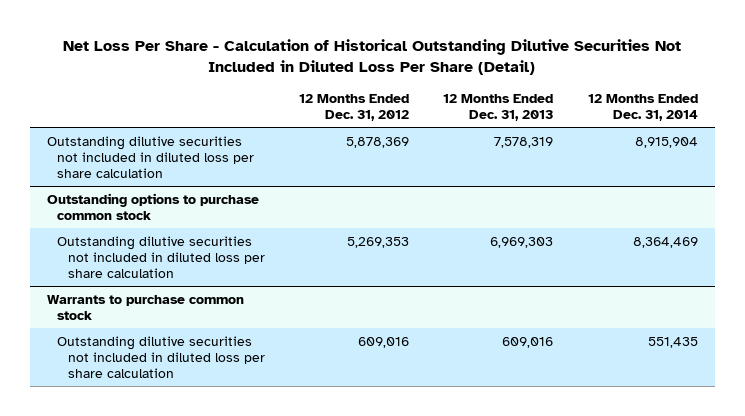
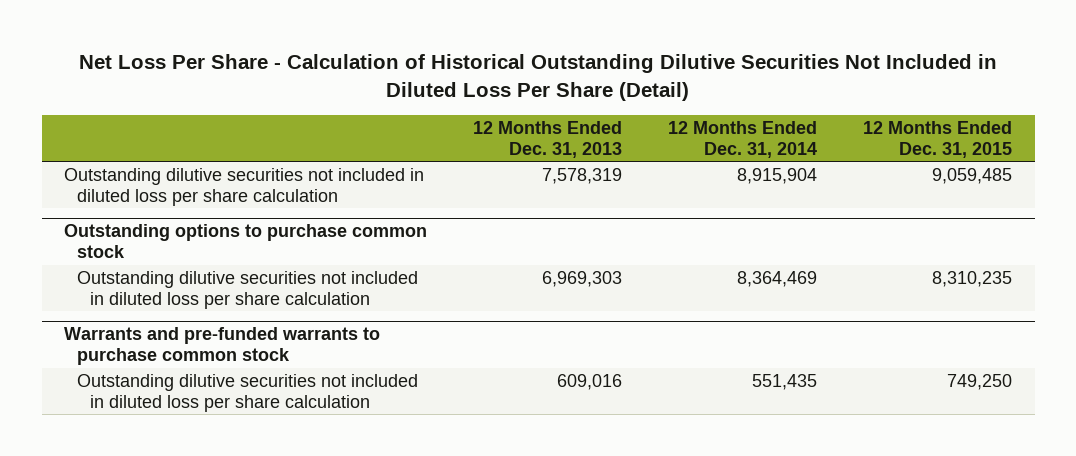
- | 12 Months Ended Dec. 31, 2012 | 12 Months Ended Dec. 31, 2013 | 12 Months Ended Dec. 31, 2014
+ | 12 Months Ended Dec. 31, 2013 | 12 Months Ended Dec. 31, 2014 | 12 Months Ended Dec. 31, 2015
- Warrants to purchase common stock
+ Warrants and pre-funded warrants to purchase common stock

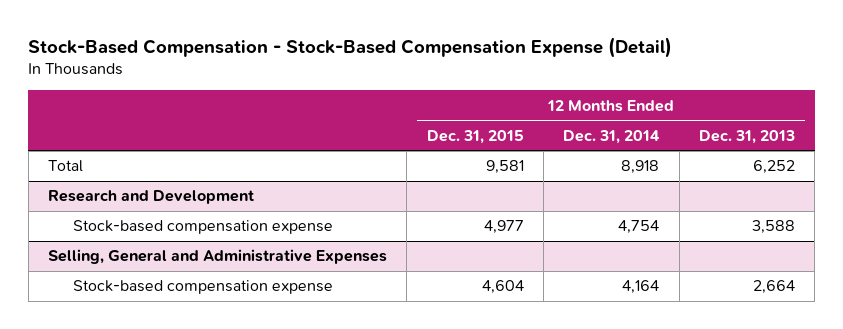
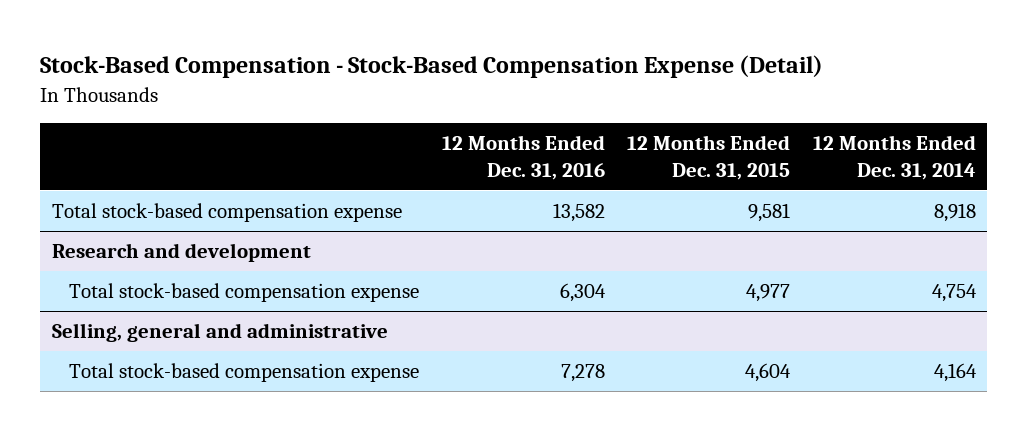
- | 12 Months Ended Dec. 31, 2015 | 12 Months Ended Dec. 31, 2014 | 12 Months Ended Dec. 31, 2013
+ | 12 Months Ended Dec. 31, 2016 | 12 Months Ended Dec. 31, 2015 | 12 Months Ended Dec. 31, 2014
- Total | 9,581 | 8,918 | 6,252
- Research and Development
- Stock-based compensation expense | 4,977 | 4,754 | 3,588
- Selling, General and Administrative Expenses
- Stock-based compensation expense | 4,604 | 4,164 | 2,664
+ Total stock-based compensation expense | 13,582 | 9,581 | 8,918
+ Research and development
+ Total stock-based compensation expense | 6,304 | 4,977 | 4,754
+ Selling, general and administrative
+ Total stock-based compensation expense | 7,278 | 4,604 | 4,164

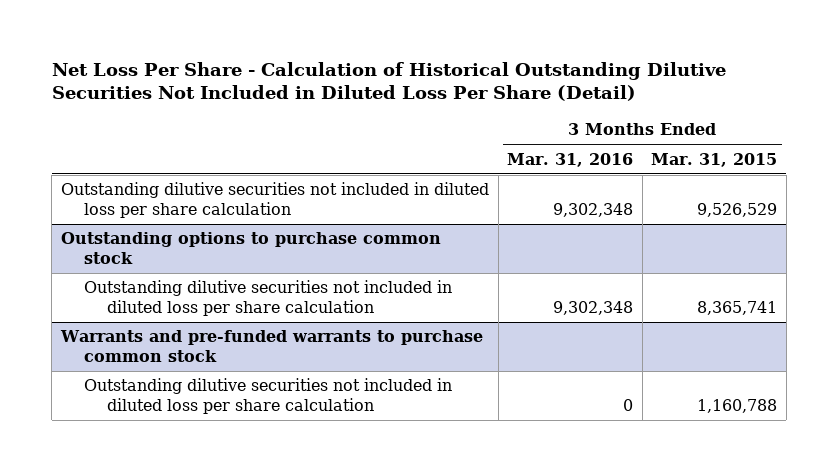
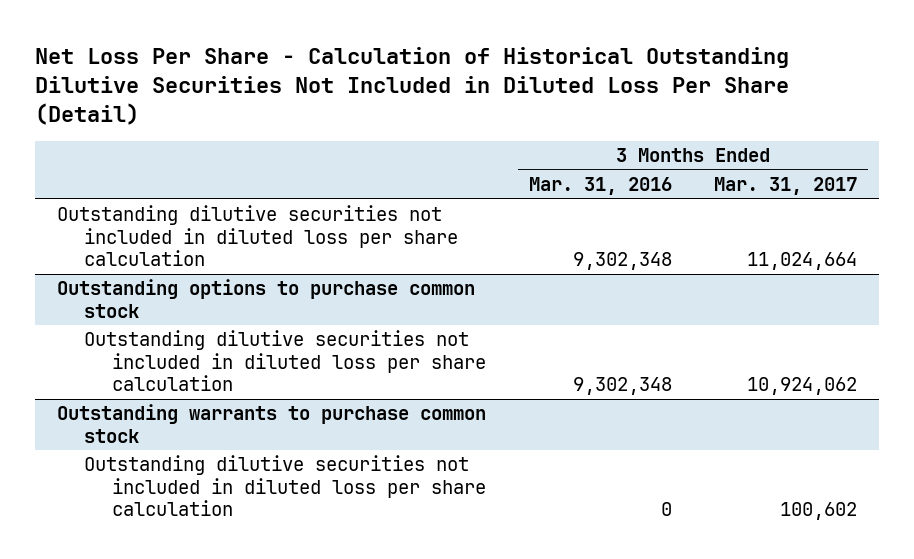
- | 3 Months Ended Mar. 31, 2016 | 3 Months Ended Mar. 31, 2015
+ | 3 Months Ended Mar. 31, 2016 | 3 Months Ended Mar. 31, 2017
- Warrants and pre-funded warrants to purchase common stock
+ Outstanding warrants to purchase common stock

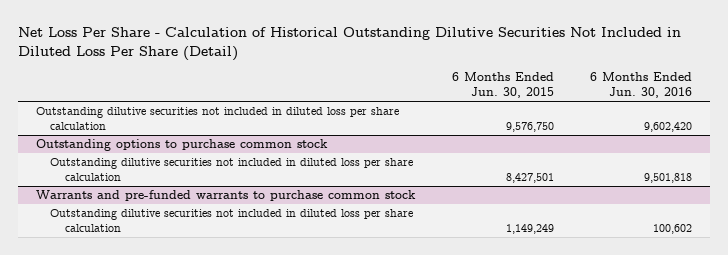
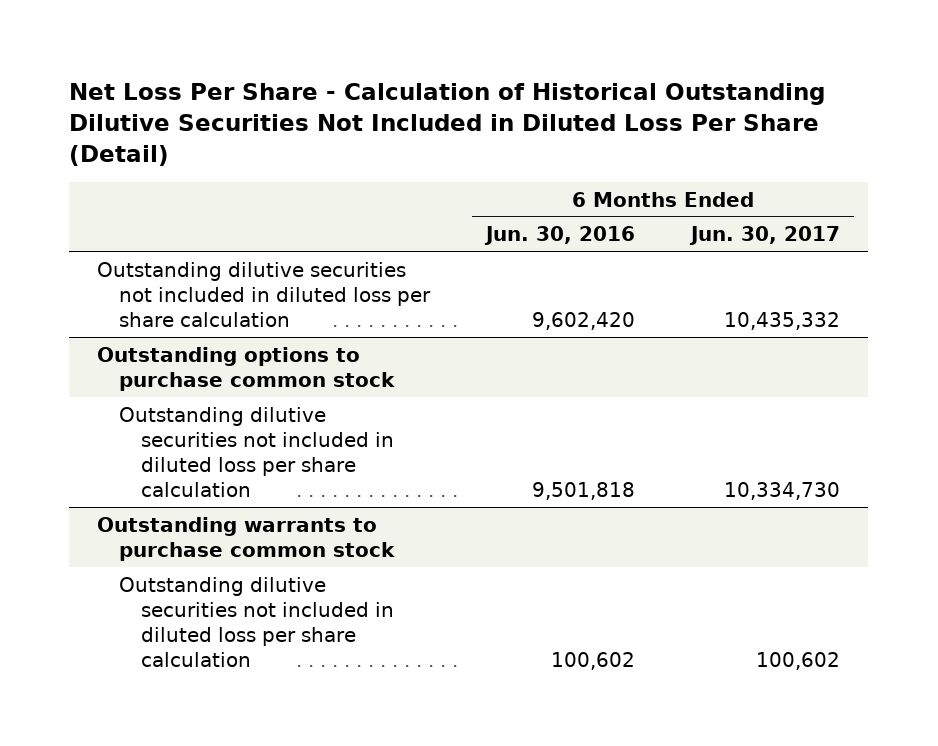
- | 6 Months Ended Jun. 30, 2015 | 6 Months Ended Jun. 30, 2016
+ | 6 Months Ended Jun. 30, 2016 | 6 Months Ended Jun. 30, 2017
- Warrants and pre-funded warrants to purchase common stock
+ Outstanding warrants to purchase common stock

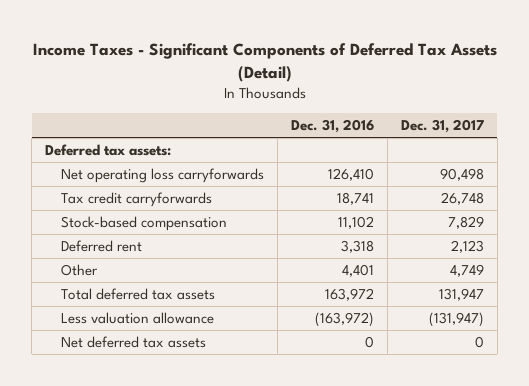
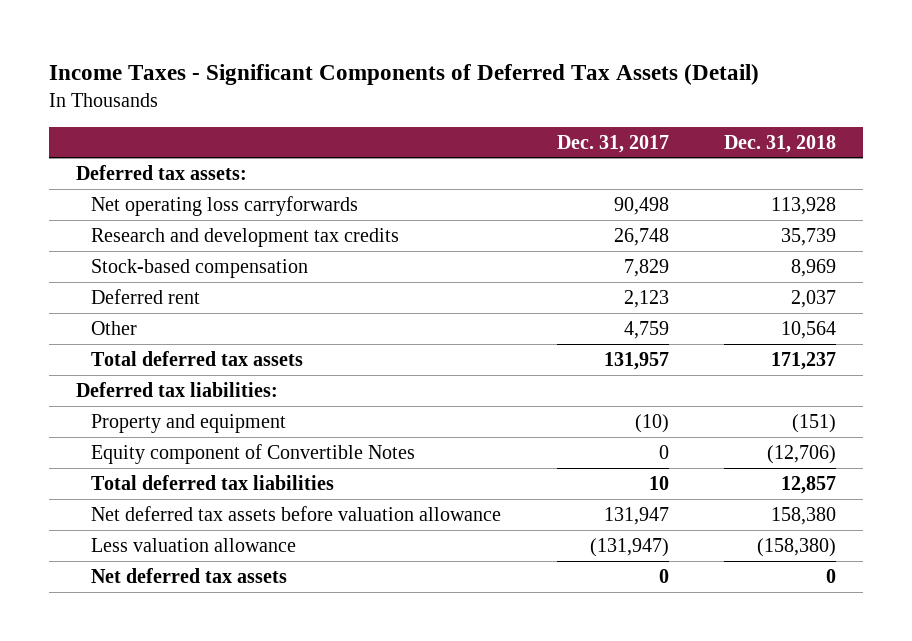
- | Dec. 31, 2016 | Dec. 31, 2017
+ | Dec. 31, 2017 | Dec. 31, 2018
- Tax credit carryforwards | 18,741 | 26,748
+ Research and development tax credits | 26,748 | 35,739
- Other | 4,401 | 4,749
- Total deferred tax assets | 163,972 | 131,947
+ Other | 4,759 | 10,564
+ Total deferred tax assets | 131,957 | 171,237
+ Deferred tax liabilities:
+ Property and equipment | (10) | (151)
+ Equity component of Convertible Notes | 0 | (12,706)
+ Total deferred tax liabilities | 10 | 12,857
+ Net deferred tax assets before valuation allowance | 131,947 | 158,380

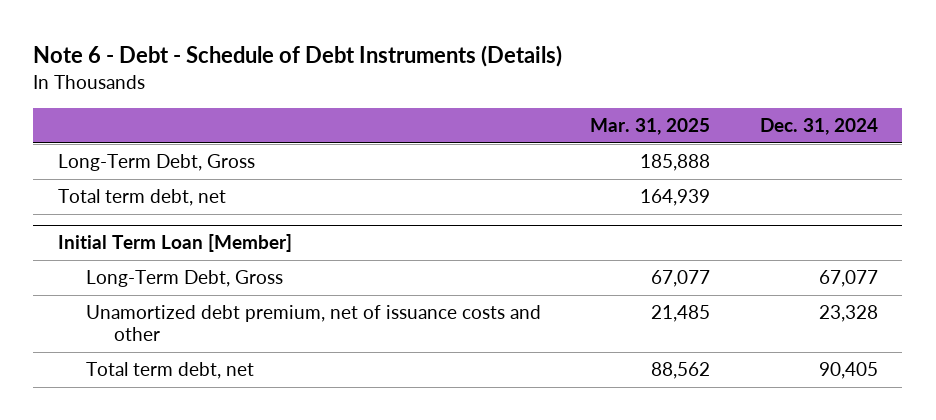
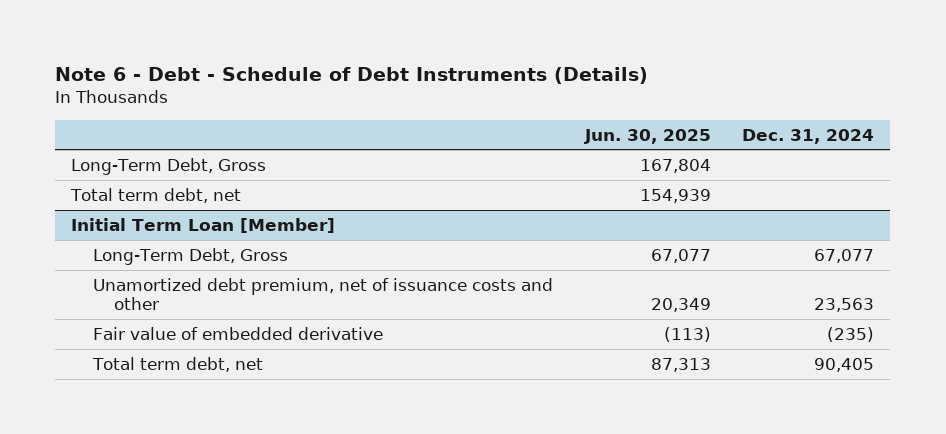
- | Mar. 31, 2025 | Dec. 31, 2024
+ | Jun. 30, 2025 | Dec. 31, 2024
@ Initial Term Loan [Member]
- Unamortized debt premium, net of issuance costs and other | 21,485 | 23,328
+ Unamortized debt premium, net of issuance costs and other | 20,349 | 23,563
+ Fair value of embedded derivative | (113) | (235)

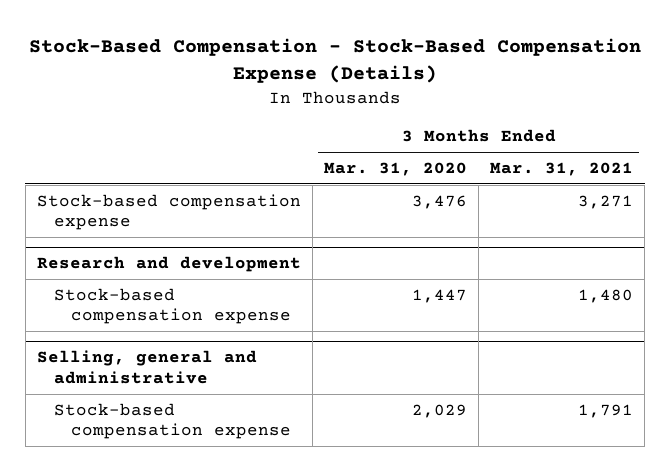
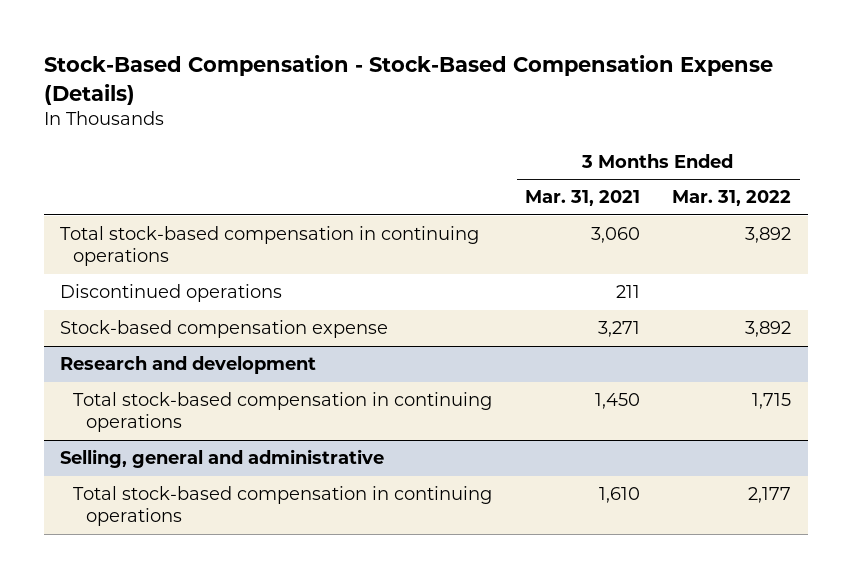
- | 3 Months Ended Mar. 31, 2020 | 3 Months Ended Mar. 31, 2021
+ | 3 Months Ended Mar. 31, 2021 | 3 Months Ended Mar. 31, 2022
+ Total stock-based compensation in continuing operations | 3,060 | 3,892
+ Discontinued operations | 211 |
@ Research and development
- Stock-based compensation expense | 1,447 | 1,480
+ Total stock-based compensation in continuing operations | 1,450 | 1,715
@ Selling, general and administrative
- Stock-based compensation expense | 2,029 | 1,791
+ Total stock-based compensation in continuing operations | 1,610 | 2,177

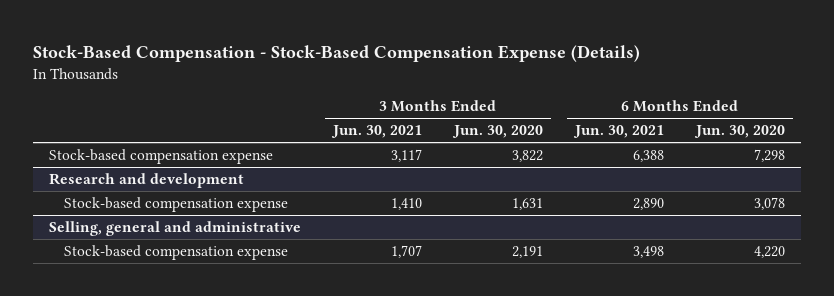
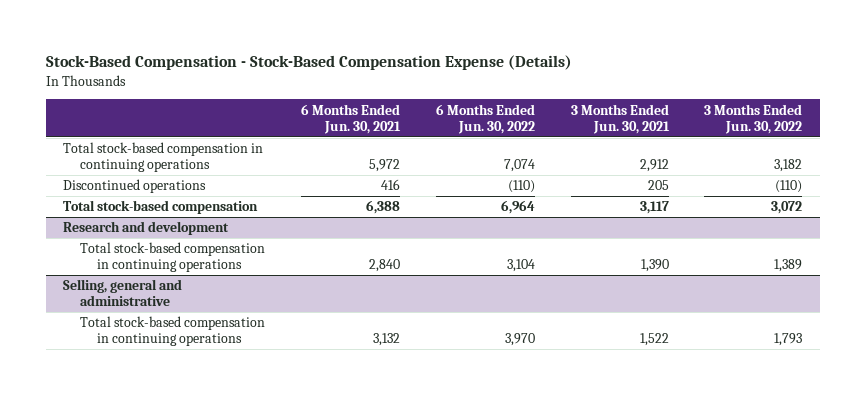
- | 3 Months Ended Jun. 30, 2021 | 3 Months Ended Jun. 30, 2020 | 6 Months Ended Jun. 30, 2021 | 6 Months Ended Jun. 30, 2020
+ | 6 Months Ended Jun. 30, 2021 | 6 Months Ended Jun. 30, 2022 | 3 Months Ended Jun. 30, 2021 | 3 Months Ended Jun. 30, 2022
- Stock-based compensation expense | 3,117 | 3,822 | 6,388 | 7,298
+ Total stock-based compensation in continuing operations | 5,972 | 7,074 | 2,912 | 3,182
+ Discontinued operations | 416 | (110) | 205 | (110)
+ Total stock-based compensation | 6,388 | 6,964 | 3,117 | 3,072
@ Research and development
- Stock-based compensation expense | 1,410 | 1,631 | 2,890 | 3,078
+ Total stock-based compensation in continuing operations | 2,840 | 3,104 | 1,390 | 1,389
@ Selling, general and administrative
- Stock-based compensation expense | 1,707 | 2,191 | 3,498 | 4,220
+ Total stock-based compensation in continuing operations | 3,132 | 3,970 | 1,522 | 1,793

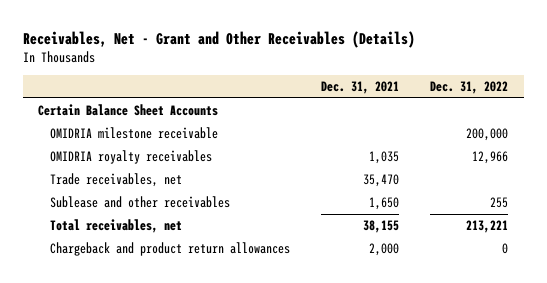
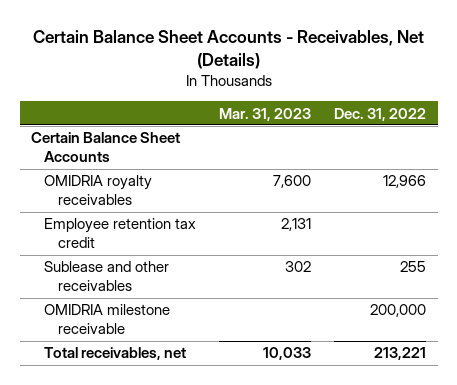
- Receivables, Net - Grant and Other Receivables (Details)
+ Certain Balance Sheet Accounts - Receivables, Net (Details)
- | Dec. 31, 2021 | Dec. 31, 2022
+ | Mar. 31, 2023 | Dec. 31, 2022
- Trade receivables, net | 35,470 |
+ Employee retention tax credit | 2,131 |
moved down: OMIDRIA milestone receivable | | 200,000
- Chargeback and product return allowances | 2,000 | 0

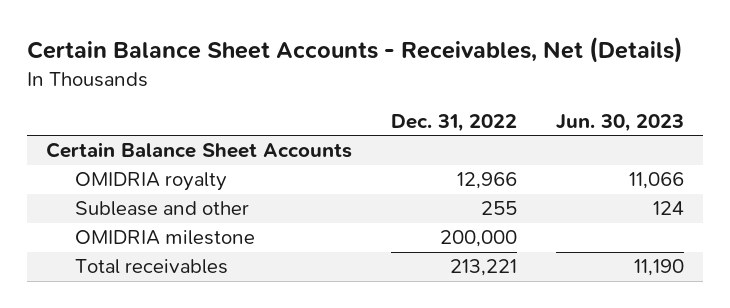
- | Mar. 31, 2023 | Dec. 31, 2022
+ | Dec. 31, 2022 | Jun. 30, 2023
- OMIDRIA royalty receivables | 7,600 | 12,966
- Employee retention tax credit | 2,131 |
- Sublease and other receivables | 302 | 255
- OMIDRIA milestone receivable | | 200,000
- Total receivables, net | 10,033 | 213,221
+ OMIDRIA royalty | 12,966 | 11,066
+ Sublease and other | 255 | 124
+ OMIDRIA milestone | 200,000 |
+ Total receivables | 213,221 | 11,190

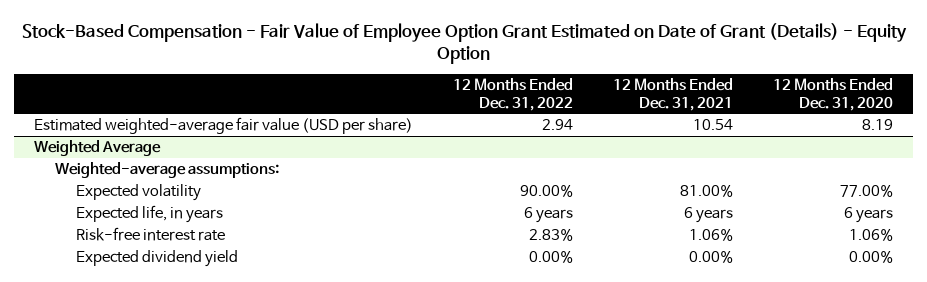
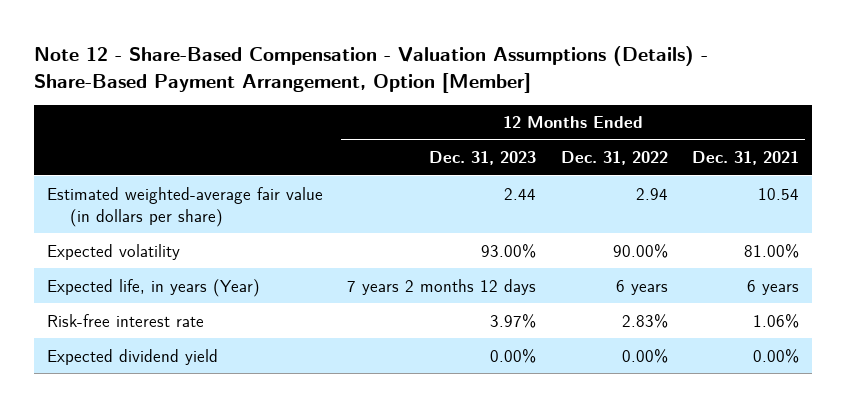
- Stock-Based Compensation - Fair Value of Employee Option Grant Estimated on Date of Grant (Details) - Equity Option
+ Note 12 - Share-Based Compensation - Valuation Assumptions (Details) - Share-Based Payment Arrangement, Option [Member]
- | 12 Months Ended Dec. 31, 2022 | 12 Months Ended Dec. 31, 2021 | 12 Months Ended Dec. 31, 2020
+ | 12 Months Ended Dec. 31, 2023 | 12 Months Ended Dec. 31, 2022 | 12 Months Ended Dec. 31, 2021
- Estimated weighted-average fair value (USD per share) | 2.94 | 10.54 | 8.19
- Weighted Average
- Weighted-average assumptions:
+ Estimated weighted-average fair value (in dollars per share) | 2.44 | 2.94 | 10.54
- Expected life, in years | 6 years | 6 years | 6 years
+ Expected life, in years (Year) | 7 years 2 months 12 days | 6 years | 6 years

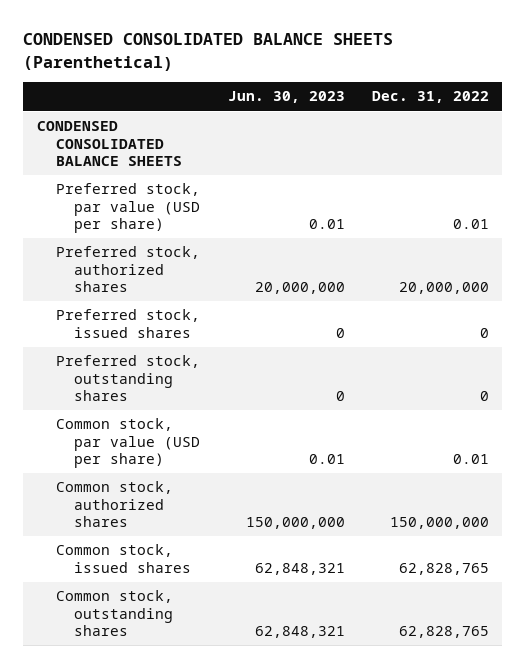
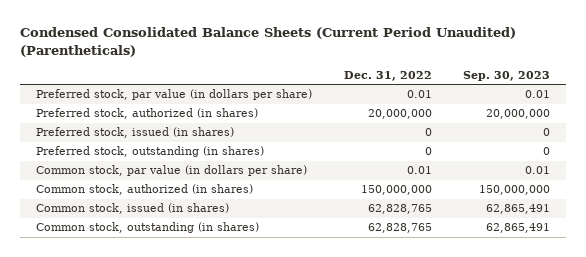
- CONDENSED CONSOLIDATED BALANCE SHEETS (Parenthetical)
+ Condensed Consolidated Balance Sheets (Current Period Unaudited) (Parentheticals)
- | Jun. 30, 2023 | Dec. 31, 2022
+ | Dec. 31, 2022 | Sep. 30, 2023
- CONDENSED CONSOLIDATED BALANCE SHEETS
- Preferred stock, par value (USD per share) | 0.01 | 0.01
- Preferred stock, authorized shares | 20,000,000 | 20,000,000
- Preferred stock, issued shares | 0 | 0
- Preferred stock, outstanding shares | 0 | 0
- Common stock, par value (USD per share) | 0.01 | 0.01
- Common stock, authorized shares | 150,000,000 | 150,000,000
- Common stock, issued shares | 62,848,321 | 62,828,765
- Common stock, outstanding shares | 62,848,321 | 62,828,765
+ Preferred stock, par value (in dollars per share) | 0.01 | 0.01
+ Preferred stock, authorized (in shares) | 20,000,000 | 20,000,000
+ Preferred stock, issued (in shares) | 0 | 0
+ Preferred stock, outstanding (in shares) | 0 | 0
+ Common stock, par value (in dollars per share) | 0.01 | 0.01
+ Common stock, authorized (in shares) | 150,000,000 | 150,000,000
+ Common stock, issued (in shares) | 62,828,765 | 62,865,491
+ Common stock, outstanding (in shares) | 62,828,765 | 62,865,491

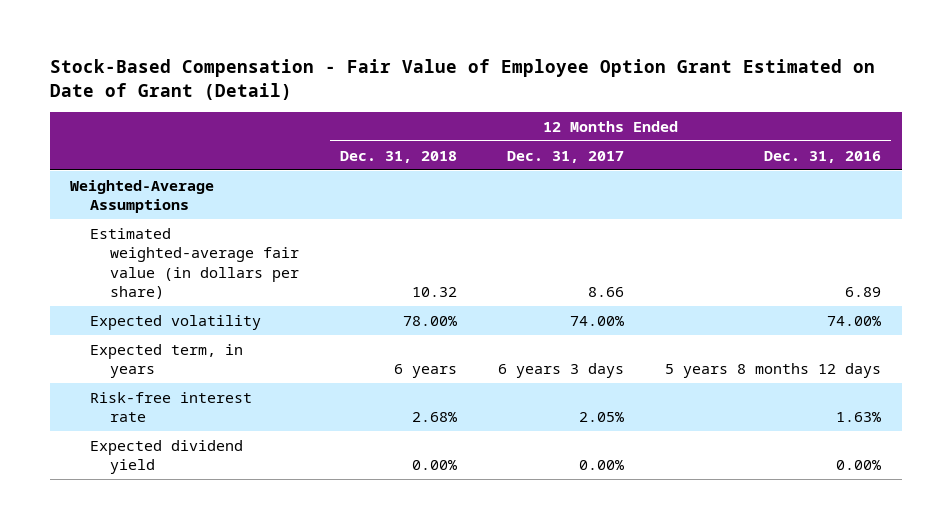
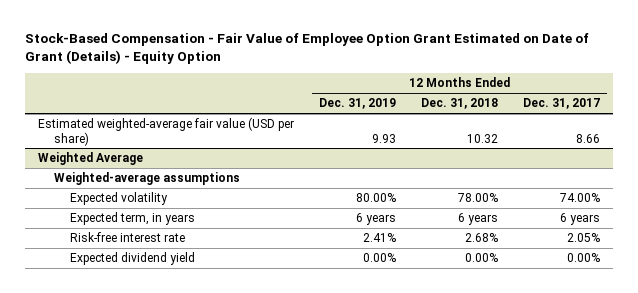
- Stock-Based Compensation - Fair Value of Employee Option Grant Estimated on Date of Grant (Detail)
+ Stock-Based Compensation - Fair Value of Employee Option Grant Estimated on Date of Grant (Details) - Equity Option
- | 12 Months Ended Dec. 31, 2018 | 12 Months Ended Dec. 31, 2017 | 12 Months Ended Dec. 31, 2016
+ | 12 Months Ended Dec. 31, 2019 | 12 Months Ended Dec. 31, 2018 | 12 Months Ended Dec. 31, 2017
- Weighted-Average Assumptions
- Estimated weighted-average fair value (in dollars per share) | 10.32 | 8.66 | 6.89
+ Estimated weighted-average fair value (USD per share) | 9.93 | 10.32 | 8.66
+ Weighted Average
+ Weighted-average assumptions
- Expected term, in years | 6 years | 6 years 3 days | 5 years 8 months 12 days
+ Expected term, in years | 6 years | 6 years | 6 years

